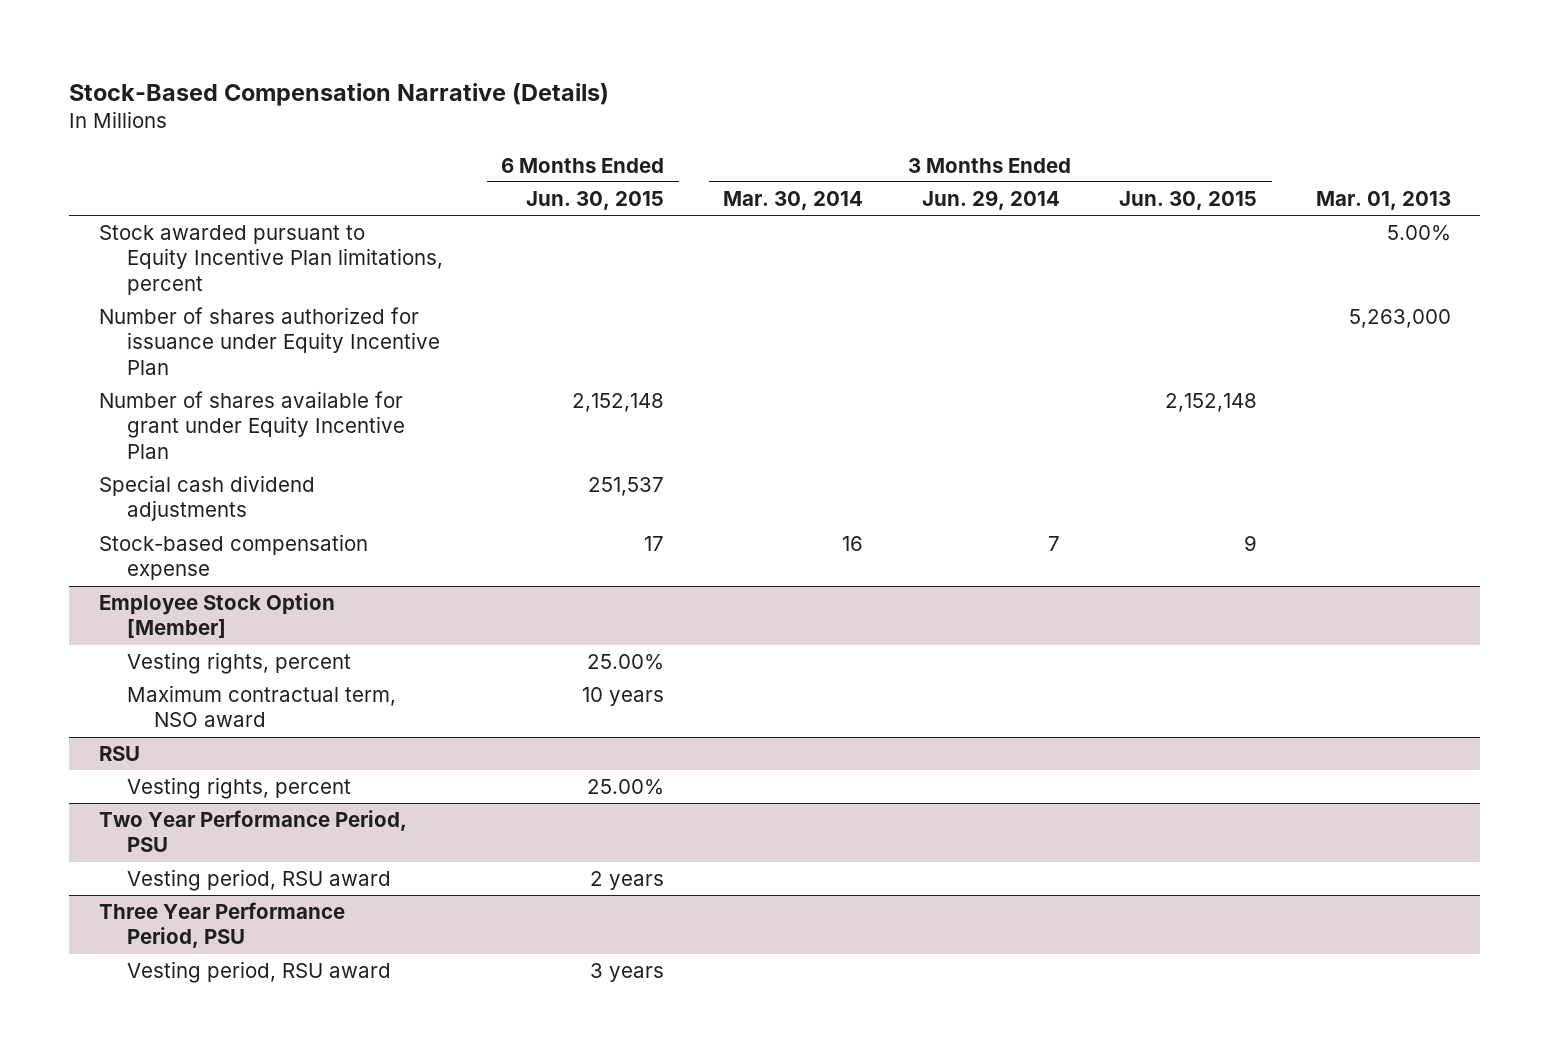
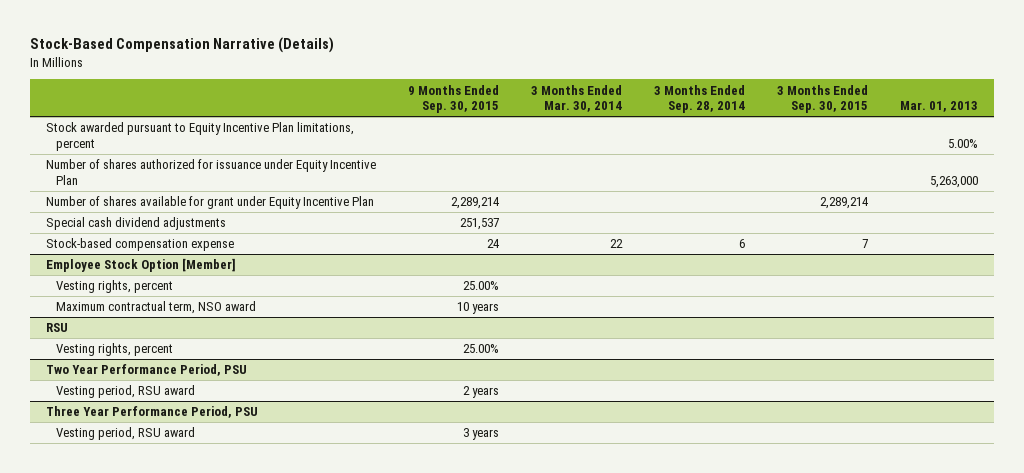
- | 6 Months Ended Jun. 30, 2015 | 3 Months Ended Mar. 30, 2014 | 3 Months Ended Jun. 29, 2014 | 3 Months Ended Jun. 30, 2015 | Mar. 01, 2013
+ | 9 Months Ended Sep. 30, 2015 | 3 Months Ended Mar. 30, 2014 | 3 Months Ended Sep. 28, 2014 | 3 Months Ended Sep. 30, 2015 | Mar. 01, 2013
- Stock-based compensation expense | 17 | 16 | 7 | 9 |
+ Stock-based compensation expense | 24 | 22 | 6 | 7 |

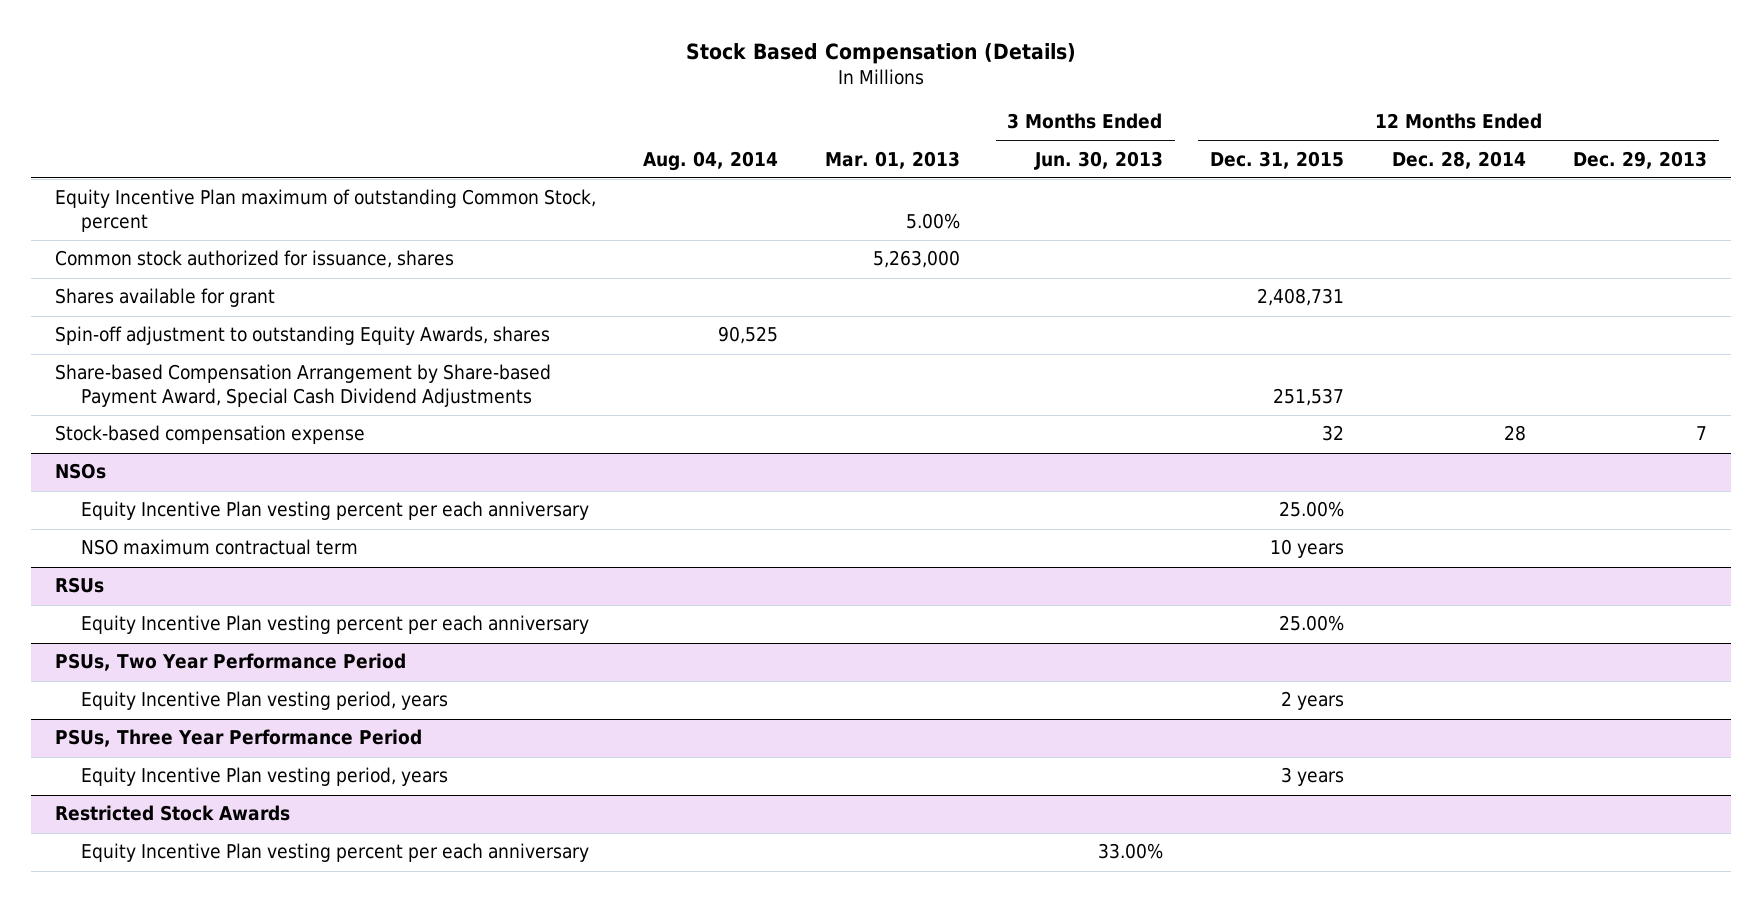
- Stock-Based Compensation Narrative (Details)
+ Stock Based Compensation (Details)
- | 9 Months Ended Sep. 30, 2015 | 3 Months Ended Mar. 30, 2014 | 3 Months Ended Sep. 28, 2014 | 3 Months Ended Sep. 30, 2015 | Mar. 01, 2013
+ | Aug. 04, 2014 | Mar. 01, 2013 | 3 Months Ended Jun. 30, 2013 | 12 Months Ended Dec. 31, 2015 | 12 Months Ended Dec. 28, 2014 | 12 Months Ended Dec. 29, 2013
- Stock awarded pursuant to Equity Incentive Plan limitations, percent | | | | | 5.00%
- Number of shares authorized for issuance under Equity Incentive Plan | | | | | 5,263,000
- Number of shares available for grant under Equity Incentive Plan | 2,289,214 | | | 2,289,214 |
- Special cash dividend adjustments | 251,537 | | | |
+ Equity Incentive Plan maximum of outstanding Common Stock, percent | | 5.00% | | | |
+ Common stock authorized for issuance, shares | | 5,263,000 | | | |
+ Shares available for grant | | | | 2,408,731 | |
+ Spin-off adjustment to outstanding Equity Awards, shares | 90,525 | | | | |
+ Share-based Compensation Arrangement by Share-based Payment Award, Special Cash Dividend Adjustments | | | | 251,537 | |
- Employee Stock Option [Member]
- Vesting rights, percent | 25.00% | | | |
- Maximum contractual term, NSO award | 10 years | | | |
- RSU
- Vesting rights, percent | 25.00% | | | |
- Two Year Performance Period, PSU
- Vesting period, RSU award | 2 years | | | |
- Three Year Performance Period, PSU
- Vesting period, RSU award | 3 years | | | |
+ NSOs
+ Equity Incentive Plan vesting percent per each anniversary | | | | 25.00% | |
+ NSO maximum contractual term | | | | 10 years | |
+ RSUs
+ Equity Incentive Plan vesting percent per each anniversary | | | | 25.00% | |
+ PSUs, Two Year Performance Period
+ Equity Incentive Plan vesting period, years | | | | 2 years | |
+ PSUs, Three Year Performance Period
+ Equity Incentive Plan vesting period, years | | | | 3 years | |
+ Restricted Stock Awards
+ Equity Incentive Plan vesting percent per each anniversary | | | 33.00% | | |

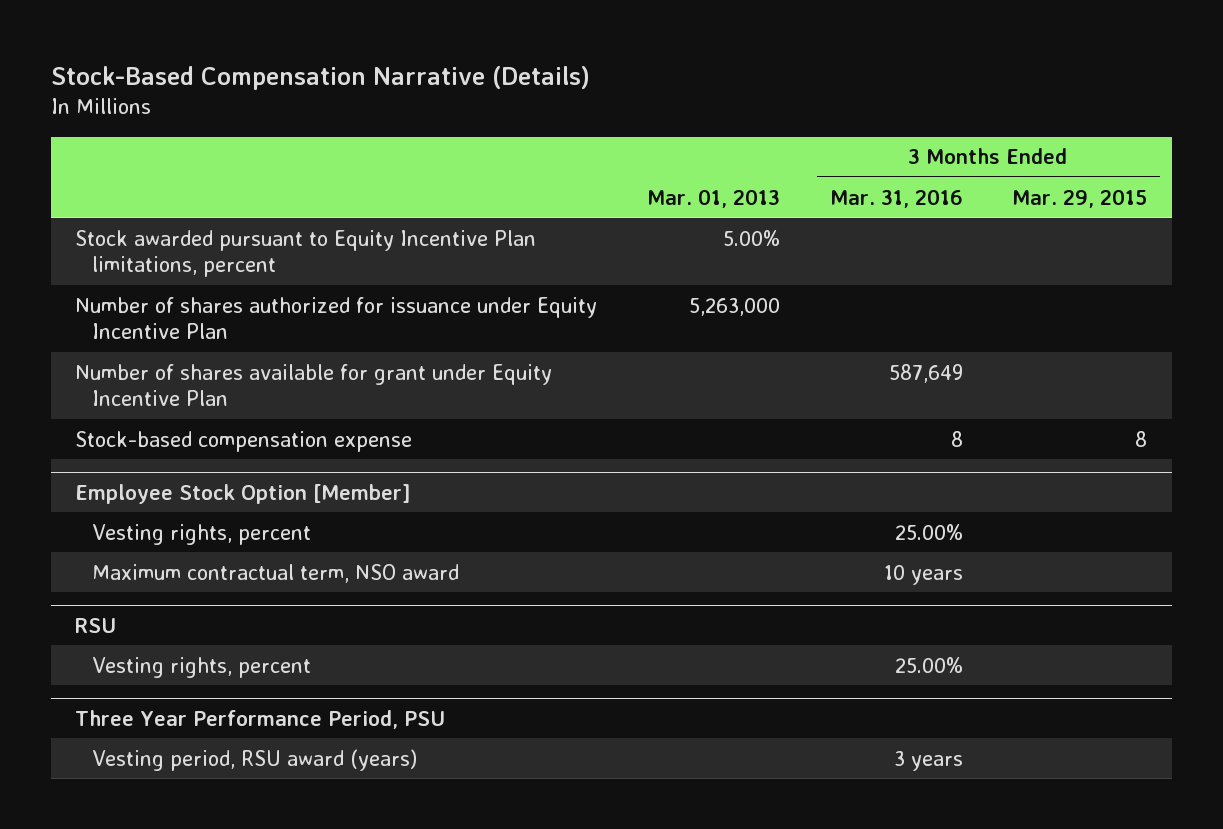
- Stock Based Compensation (Details)
+ Stock-Based Compensation Narrative (Details)
- | Aug. 04, 2014 | Mar. 01, 2013 | 3 Months Ended Jun. 30, 2013 | 12 Months Ended Dec. 31, 2015 | 12 Months Ended Dec. 28, 2014 | 12 Months Ended Dec. 29, 2013
+ | Mar. 01, 2013 | 3 Months Ended Mar. 31, 2016 | 3 Months Ended Mar. 29, 2015
- Equity Incentive Plan maximum of outstanding Common Stock, percent | | 5.00% | | | |
- Common stock authorized for issuance, shares | | 5,263,000 | | | |
- Shares available for grant | | | | 2,408,731 | |
- Spin-off adjustment to outstanding Equity Awards, shares | 90,525 | | | | |
- Share-based Compensation Arrangement by Share-based Payment Award, Special Cash Dividend Adjustments | | | | 251,537 | |
+ Stock awarded pursuant to Equity Incentive Plan limitations, percent | 5.00% | |
+ Number of shares authorized for issuance under Equity Incentive Plan | 5,263,000 | |
+ Number of shares available for grant under Equity Incentive Plan | | 587,649 |
- NSOs
- Equity Incentive Plan vesting percent per each anniversary | | | | 25.00% | |
- NSO maximum contractual term | | | | 10 years | |
- RSUs
- Equity Incentive Plan vesting percent per each anniversary | | | | 25.00% | |
- PSUs, Two Year Performance Period
- Equity Incentive Plan vesting period, years | | | | 2 years | |
- PSUs, Three Year Performance Period
- Equity Incentive Plan vesting period, years | | | | 3 years | |
- Restricted Stock Awards
- Equity Incentive Plan vesting percent per each anniversary | | | 33.00% | | |
+ Employee Stock Option [Member]
+ Vesting rights, percent | | 25.00% |
+ Maximum contractual term, NSO award | | 10 years |
+ RSU
+ Vesting rights, percent | | 25.00% |
+ Three Year Performance Period, PSU
+ Vesting period, RSU award (years) | | 3 years |

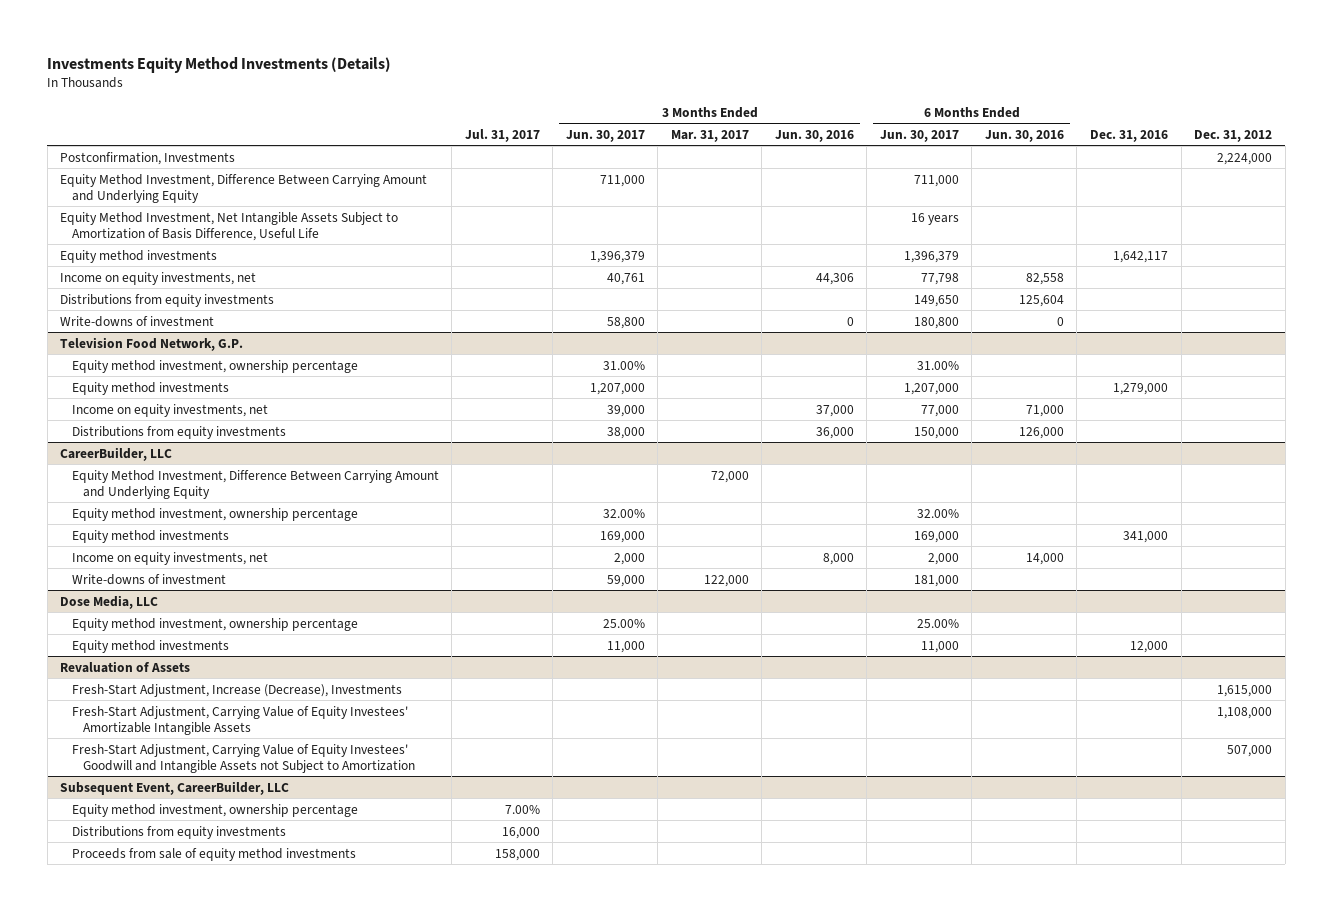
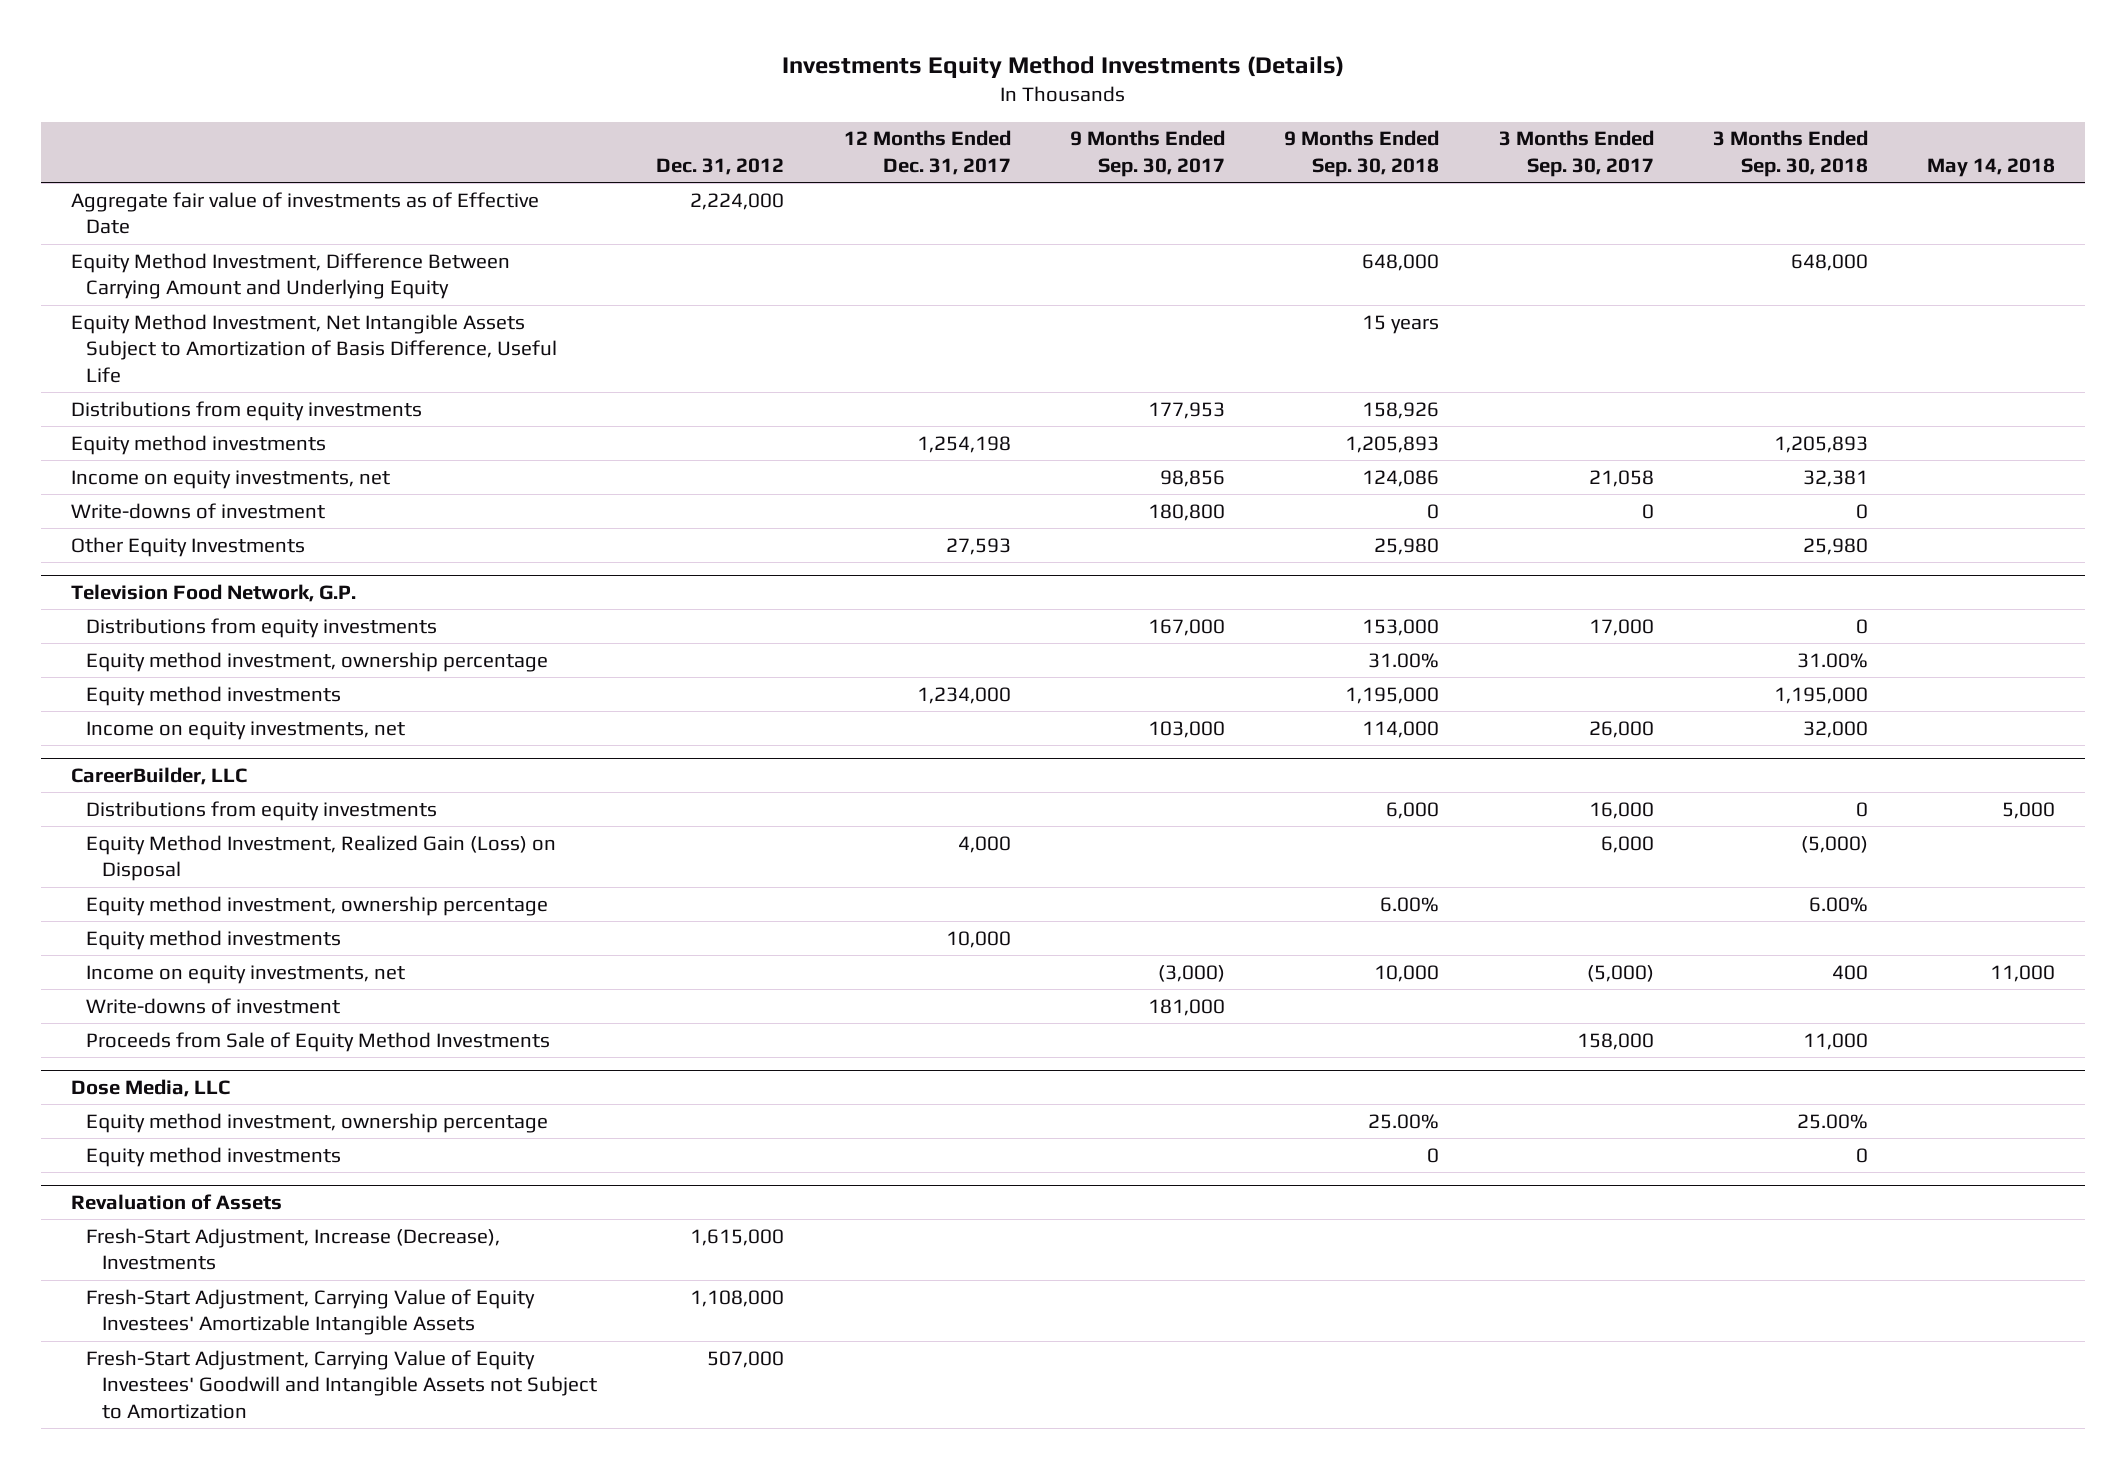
- | Jul. 31, 2017 | 3 Months Ended Jun. 30, 2017 | 3 Months Ended Mar. 31, 2017 | 3 Months Ended Jun. 30, 2016 | 6 Months Ended Jun. 30, 2017 | 6 Months Ended Jun. 30, 2016 | Dec. 31, 2016 | Dec. 31, 2012
+ | Dec. 31, 2012 | 12 Months Ended Dec. 31, 2017 | 9 Months Ended Sep. 30, 2017 | 9 Months Ended Sep. 30, 2018 | 3 Months Ended Sep. 30, 2017 | 3 Months Ended Sep. 30, 2018 | May 14, 2018
- Postconfirmation, Investments | | | | | | | | 2,224,000
+ Aggregate fair value of investments as of Effective Date | 2,224,000 | | | | | |
moved up: Distributions from equity investments | | | 177,953 | 158,926 | | |
+ Other Equity Investments | | 27,593 | | 25,980 | | 25,980 |
@ Television Food Network, G.P.
moved up: Distributions from equity investments | | | 167,000 | 153,000 | 17,000 | 0 |
@ CareerBuilder, LLC
- Equity Method Investment, Difference Between Carrying Amount and Underlying Equity | | | 72,000 | | | | |
+ Distributions from equity investments | | | | 6,000 | 16,000 | 0 | 5,000
+ Equity Method Investment, Realized Gain (Loss) on Disposal | | 4,000 | | | 6,000 | (5,000) |
+ Proceeds from Sale of Equity Method Investments | | | | | 158,000 | 11,000 |
- Subsequent Event, CareerBuilder, LLC
- Equity method investment, ownership percentage | 7.00% | | | | | | |
- Distributions from equity investments | 16,000 | | | | | | |
- Proceeds from sale of equity method investments | 158,000 | | | | | | |

